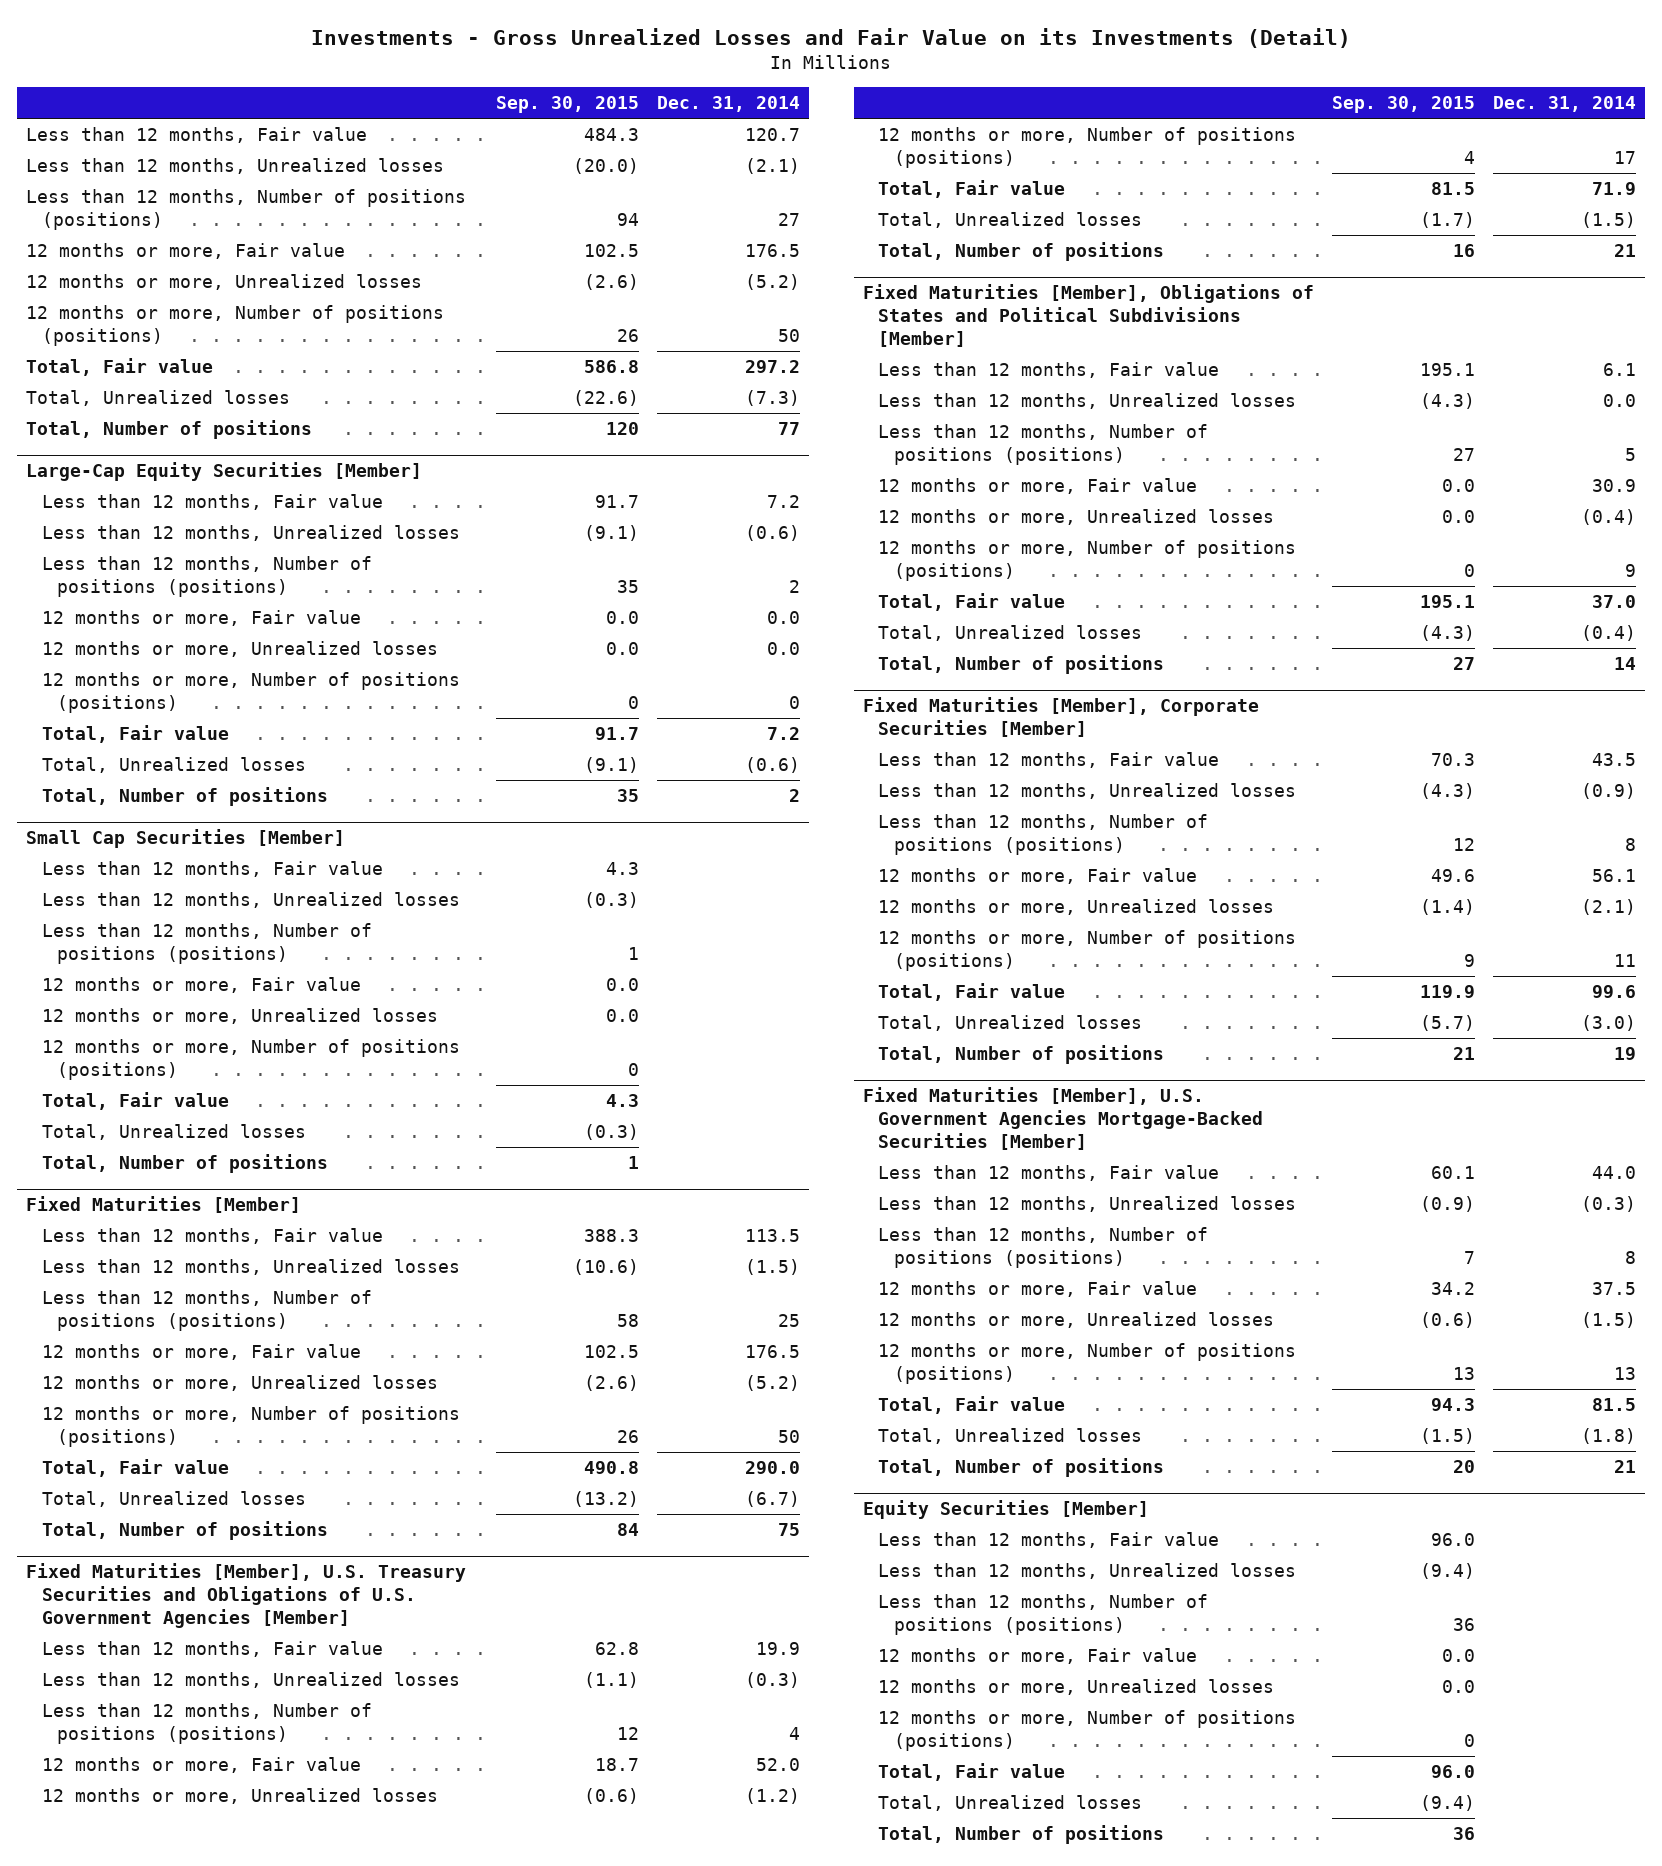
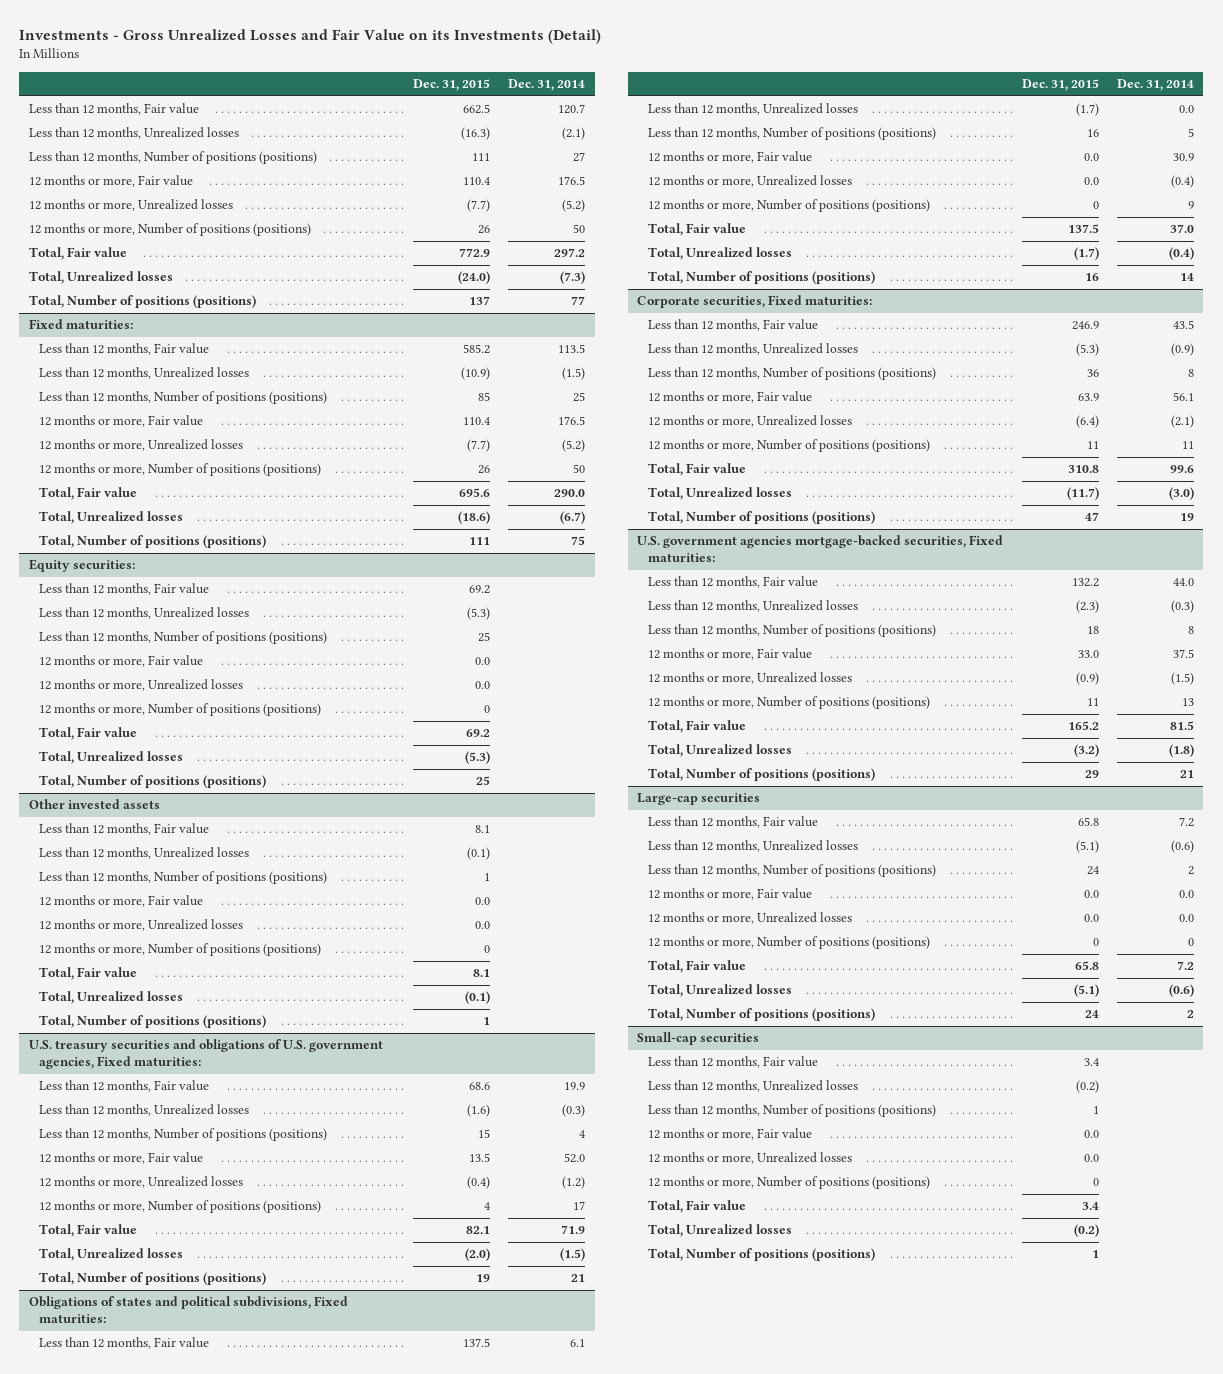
- | Sep. 30, 2015 | Dec. 31, 2014
+ | Dec. 31, 2015 | Dec. 31, 2014
- Total, Number of positions | 120 | 77
- Large-Cap Equity Securities [Member]
- Less than 12 months, Fair value | 91.7 | 7.2
- Less than 12 months, Unrealized losses | (9.1) | (0.6)
- Less than 12 months, Number of positions (positions) | 35 | 2
- 12 months or more, Fair value | 0.0 | 0.0
- 12 months or more, Unrealized losses | 0.0 | 0.0
- 12 months or more, Number of positions (positions) | 0 | 0
- Total, Fair value | 91.7 | 7.2
- Total, Unrealized losses | (9.1) | (0.6)
- Total, Number of positions | 35 | 2
- Small Cap Securities [Member]
- Less than 12 months, Fair value | 4.3 |
- Less than 12 months, Unrealized losses | (0.3) |
- Less than 12 months, Number of positions (positions) | 1 |
- 12 months or more, Fair value | 0.0 |
- 12 months or more, Unrealized losses | 0.0 |
- 12 months or more, Number of positions (positions) | 0 |
- Total, Fair value | 4.3 |
- Total, Unrealized losses | (0.3) |
- Total, Number of positions | 1 |
- Fixed Maturities [Member]
+ Total, Number of positions (positions) | 137 | 77
+ Fixed maturities:
- Total, Number of positions | 84 | 75
- Fixed Maturities [Member], U.S. Treasury Securities and Obligations of U.S. Government Agencies [Member]
+ Total, Number of positions (positions) | 111 | 75
+ Equity securities:
+ Less than 12 months, Fair value | 69.2 |
+ Less than 12 months, Unrealized losses | (5.3) |
+ Less than 12 months, Number of positions (positions) | 25 |
+ 12 months or more, Fair value | 0.0 |
+ 12 months or more, Unrealized losses | 0.0 |
+ 12 months or more, Number of positions (positions) | 0 |
+ Total, Fair value | 69.2 |
+ Total, Unrealized losses | (5.3) |
+ Total, Number of positions (positions) | 25 |
+ Other invested assets
+ Less than 12 months, Fair value | 8.1 |
+ Less than 12 months, Unrealized losses | (0.1) |
+ Less than 12 months, Number of positions (positions) | 1 |
+ 12 months or more, Fair value | 0.0 |
+ 12 months or more, Unrealized losses | 0.0 |
+ 12 months or more, Number of positions (positions) | 0 |
+ Total, Fair value | 8.1 |
+ Total, Unrealized losses | (0.1) |
+ Total, Number of positions (positions) | 1 |
+ U.S. treasury securities and obligations of U.S. government agencies, Fixed maturities:
- Total, Number of positions | 16 | 21
- Fixed Maturities [Member], Obligations of States and Political Subdivisions [Member]
+ Total, Number of positions (positions) | 19 | 21
+ Obligations of states and political subdivisions, Fixed maturities:
- Total, Number of positions | 27 | 14
- Fixed Maturities [Member], Corporate Securities [Member]
+ Total, Number of positions (positions) | 16 | 14
+ Corporate securities, Fixed maturities:
- Total, Number of positions | 21 | 19
- Fixed Maturities [Member], U.S. Government Agencies Mortgage-Backed Securities [Member]
+ Total, Number of positions (positions) | 47 | 19
+ U.S. government agencies mortgage-backed securities, Fixed maturities:
- Total, Number of positions | 20 | 21
- Equity Securities [Member]
+ Total, Number of positions (positions) | 29 | 21
+ Large-cap securities
+ Less than 12 months, Fair value | 65.8 | 7.2
+ Less than 12 months, Unrealized losses | (5.1) | (0.6)
+ Less than 12 months, Number of positions (positions) | 24 | 2
+ 12 months or more, Fair value | 0.0 | 0.0
+ 12 months or more, Unrealized losses | 0.0 | 0.0
+ 12 months or more, Number of positions (positions) | 0 | 0
+ Total, Fair value | 65.8 | 7.2
+ Total, Unrealized losses | (5.1) | (0.6)
+ Total, Number of positions (positions) | 24 | 2
+ Small-cap securities
- Total, Number of positions | 36 |
+ Total, Number of positions (positions) | 1 |

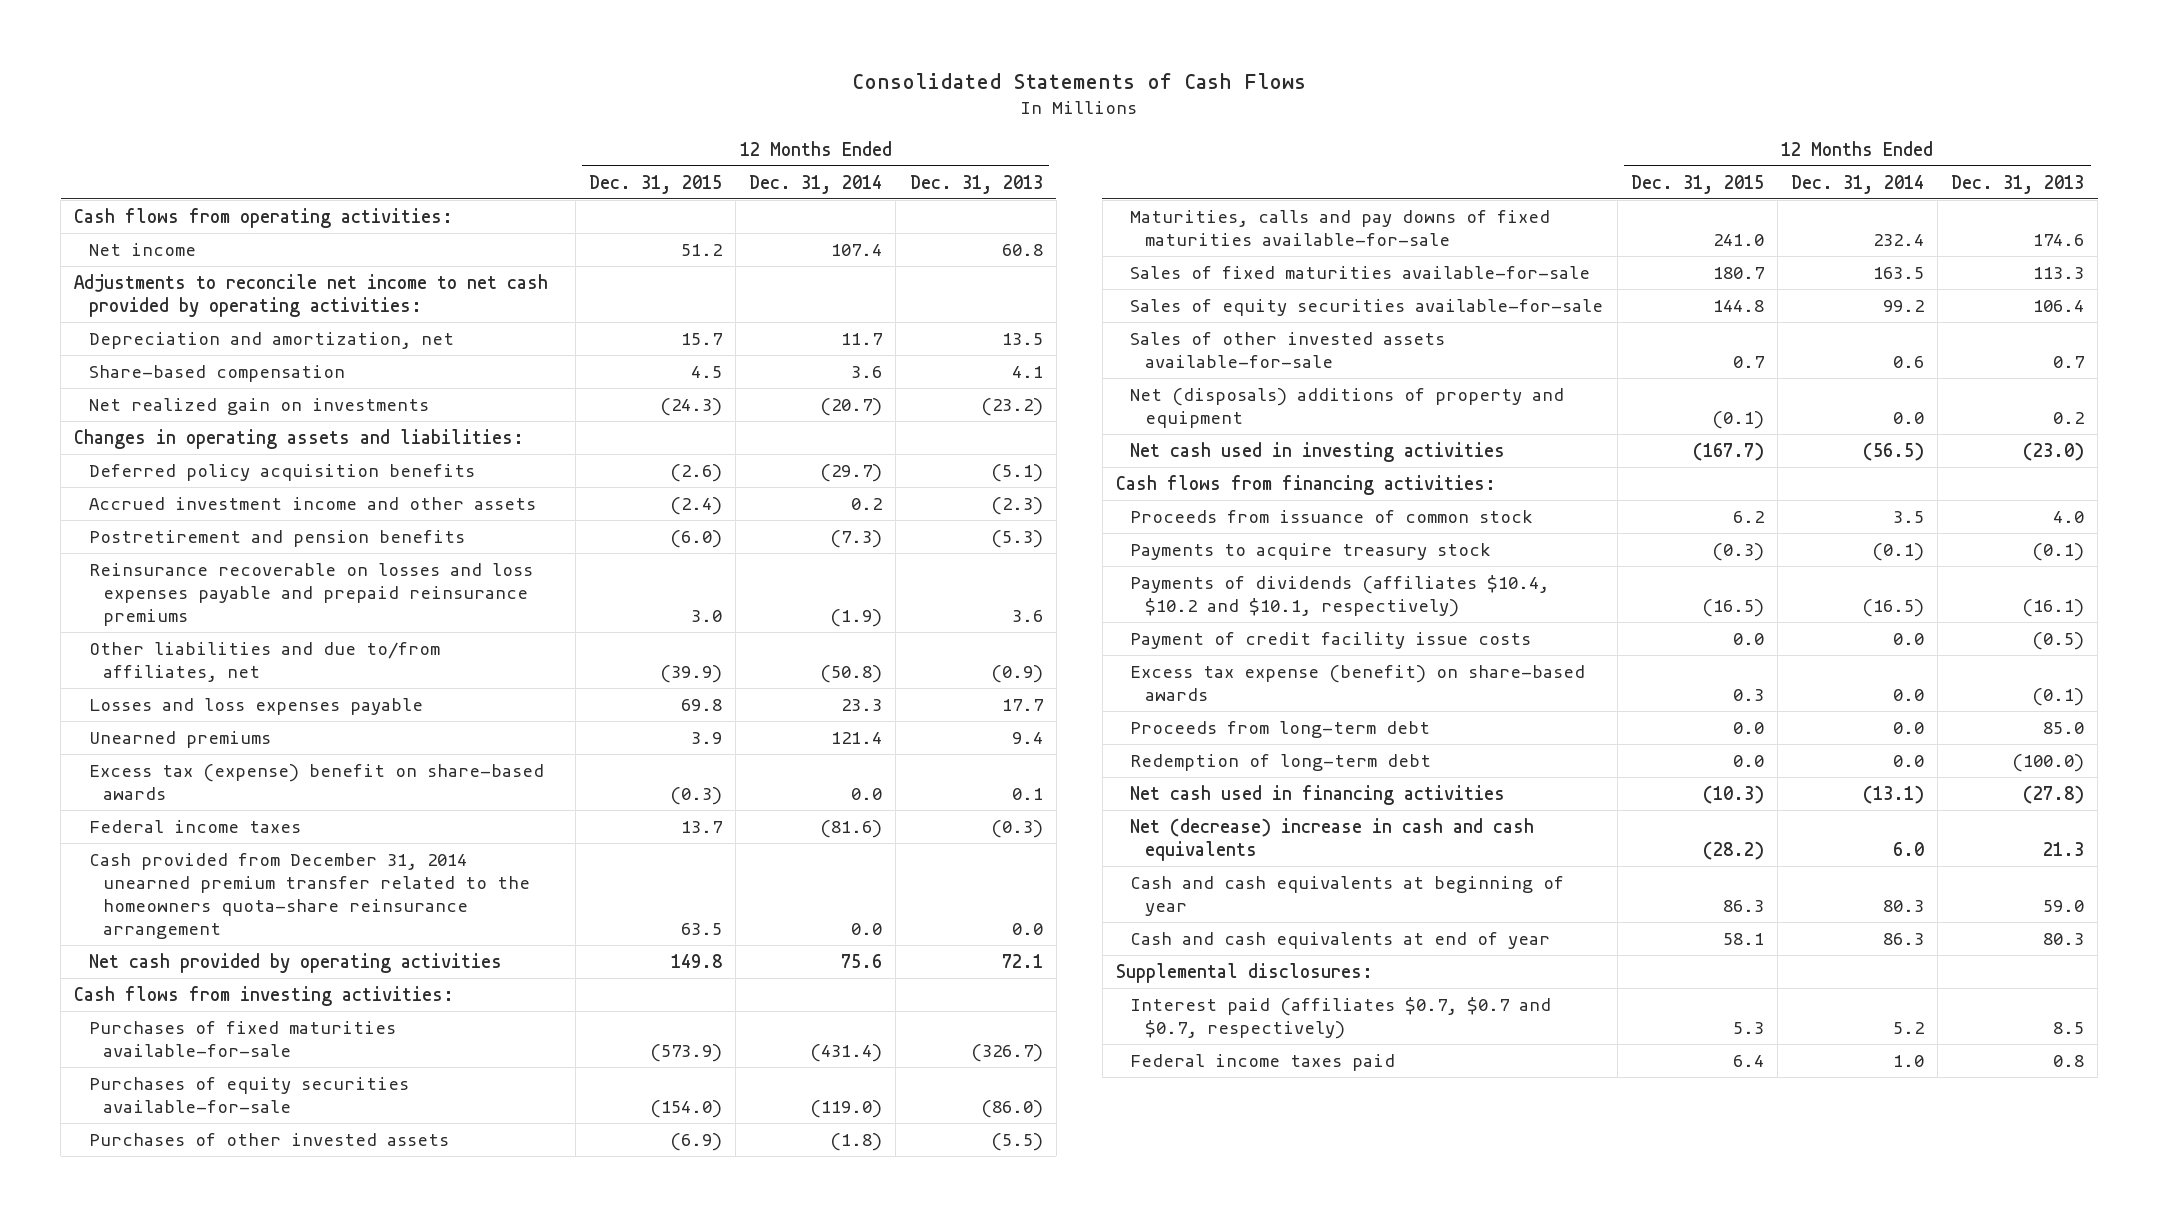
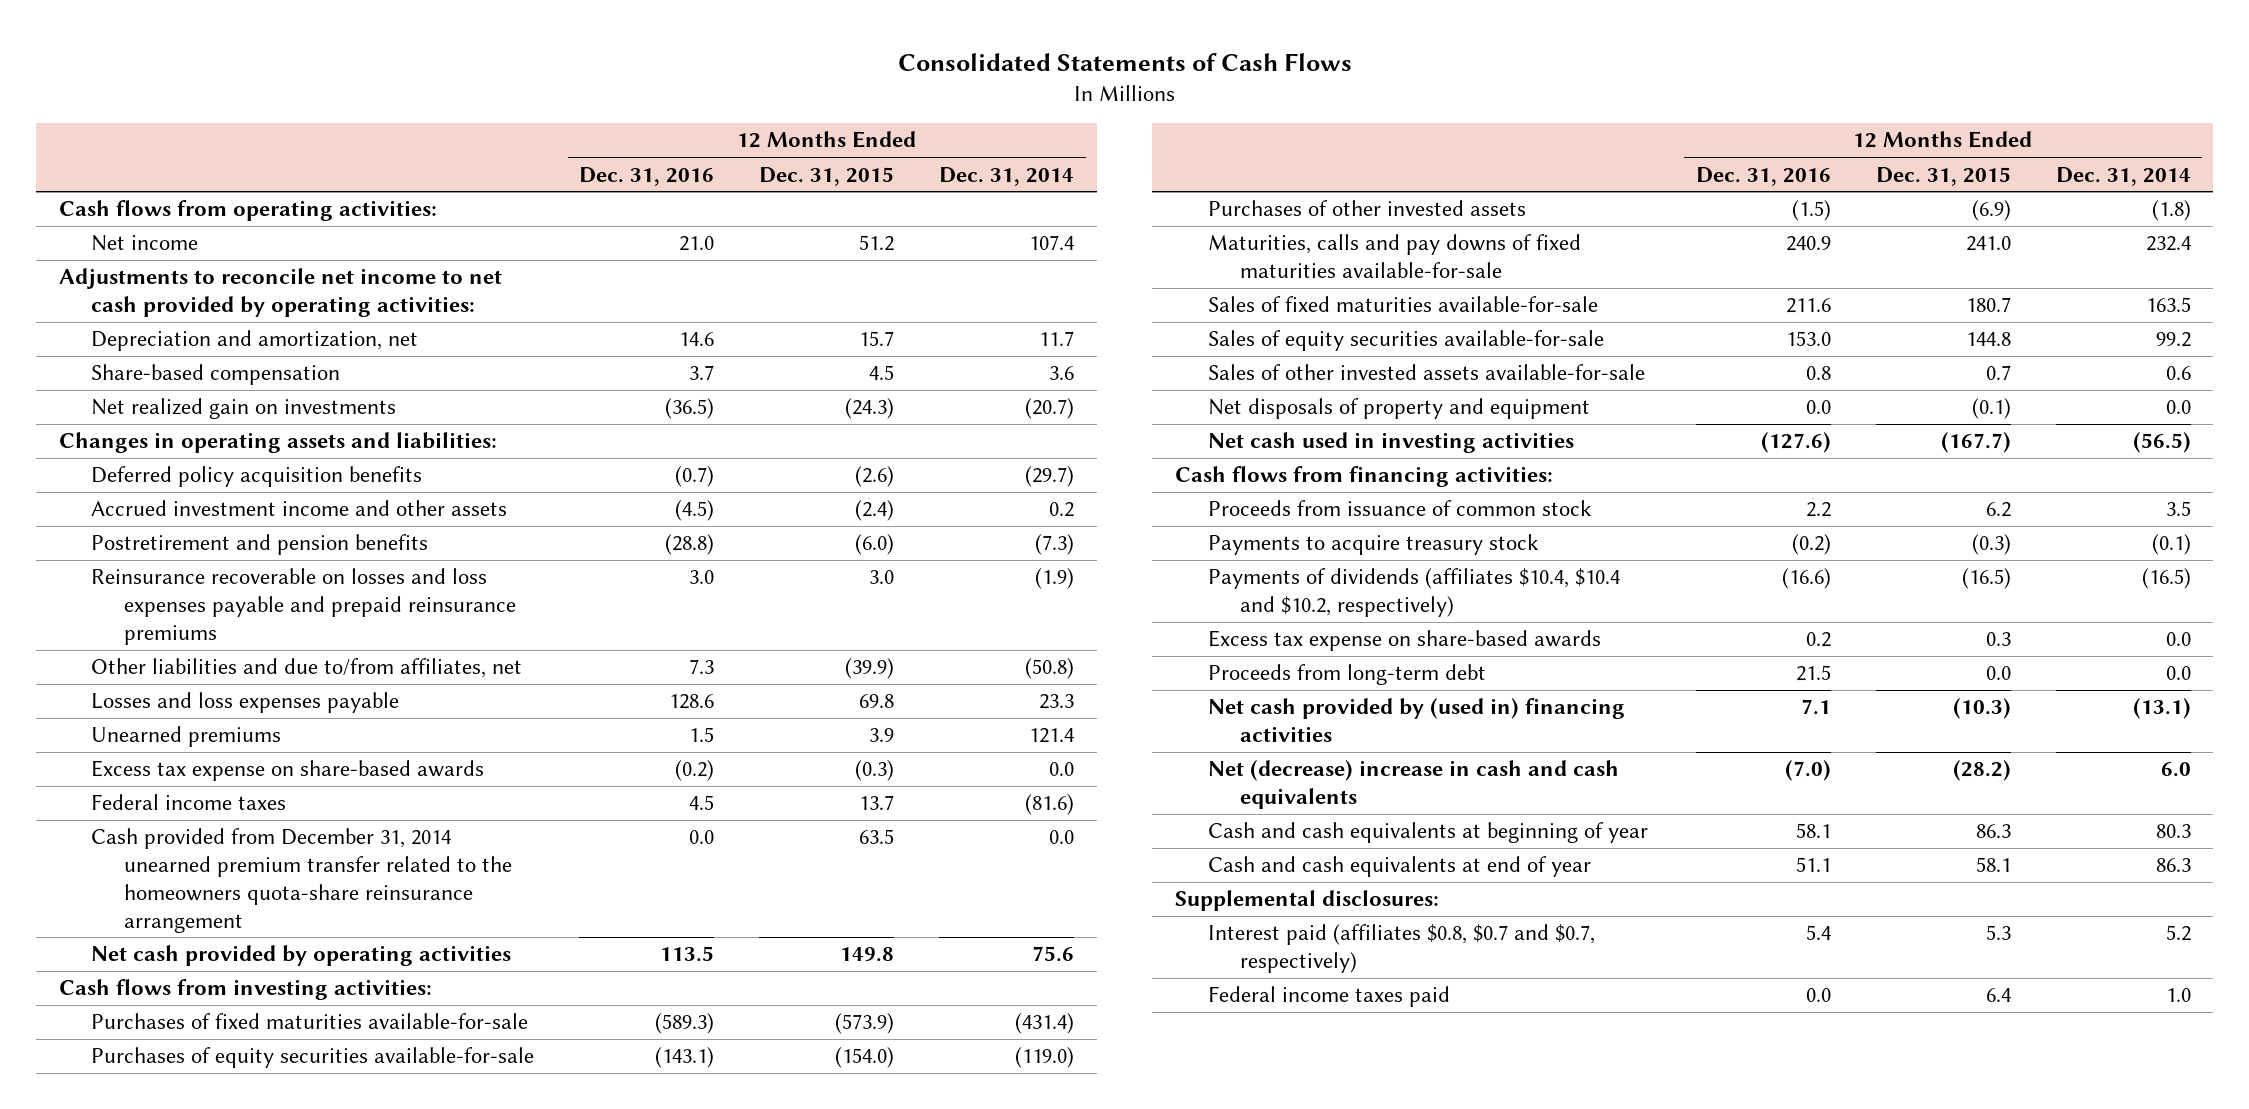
- | 12 Months Ended Dec. 31, 2015 | 12 Months Ended Dec. 31, 2014 | 12 Months Ended Dec. 31, 2013
+ | 12 Months Ended Dec. 31, 2016 | 12 Months Ended Dec. 31, 2015 | 12 Months Ended Dec. 31, 2014
- Excess tax (expense) benefit on share-based awards | (0.3) | 0.0 | 0.1
+ Excess tax expense on share-based awards | (0.2) | (0.3) | 0.0
- Net (disposals) additions of property and equipment | (0.1) | 0.0 | 0.2
+ Net disposals of property and equipment | 0.0 | (0.1) | 0.0
- Payments of dividends (affiliates $10.4, $10.2 and $10.1, respectively) | (16.5) | (16.5) | (16.1)
- Payment of credit facility issue costs | 0.0 | 0.0 | (0.5)
- Excess tax expense (benefit) on share-based awards | 0.3 | 0.0 | (0.1)
+ Payments of dividends (affiliates $10.4, $10.4 and $10.2, respectively) | (16.6) | (16.5) | (16.5)
+ Excess tax expense on share-based awards | 0.2 | 0.3 | 0.0
- Redemption of long-term debt | 0.0 | 0.0 | (100.0)
- Net cash used in financing activities | (10.3) | (13.1) | (27.8)
+ Net cash provided by (used in) financing activities | 7.1 | (10.3) | (13.1)
- Interest paid (affiliates $0.7, $0.7 and $0.7, respectively) | 5.3 | 5.2 | 8.5
+ Interest paid (affiliates $0.8, $0.7 and $0.7, respectively) | 5.4 | 5.3 | 5.2

